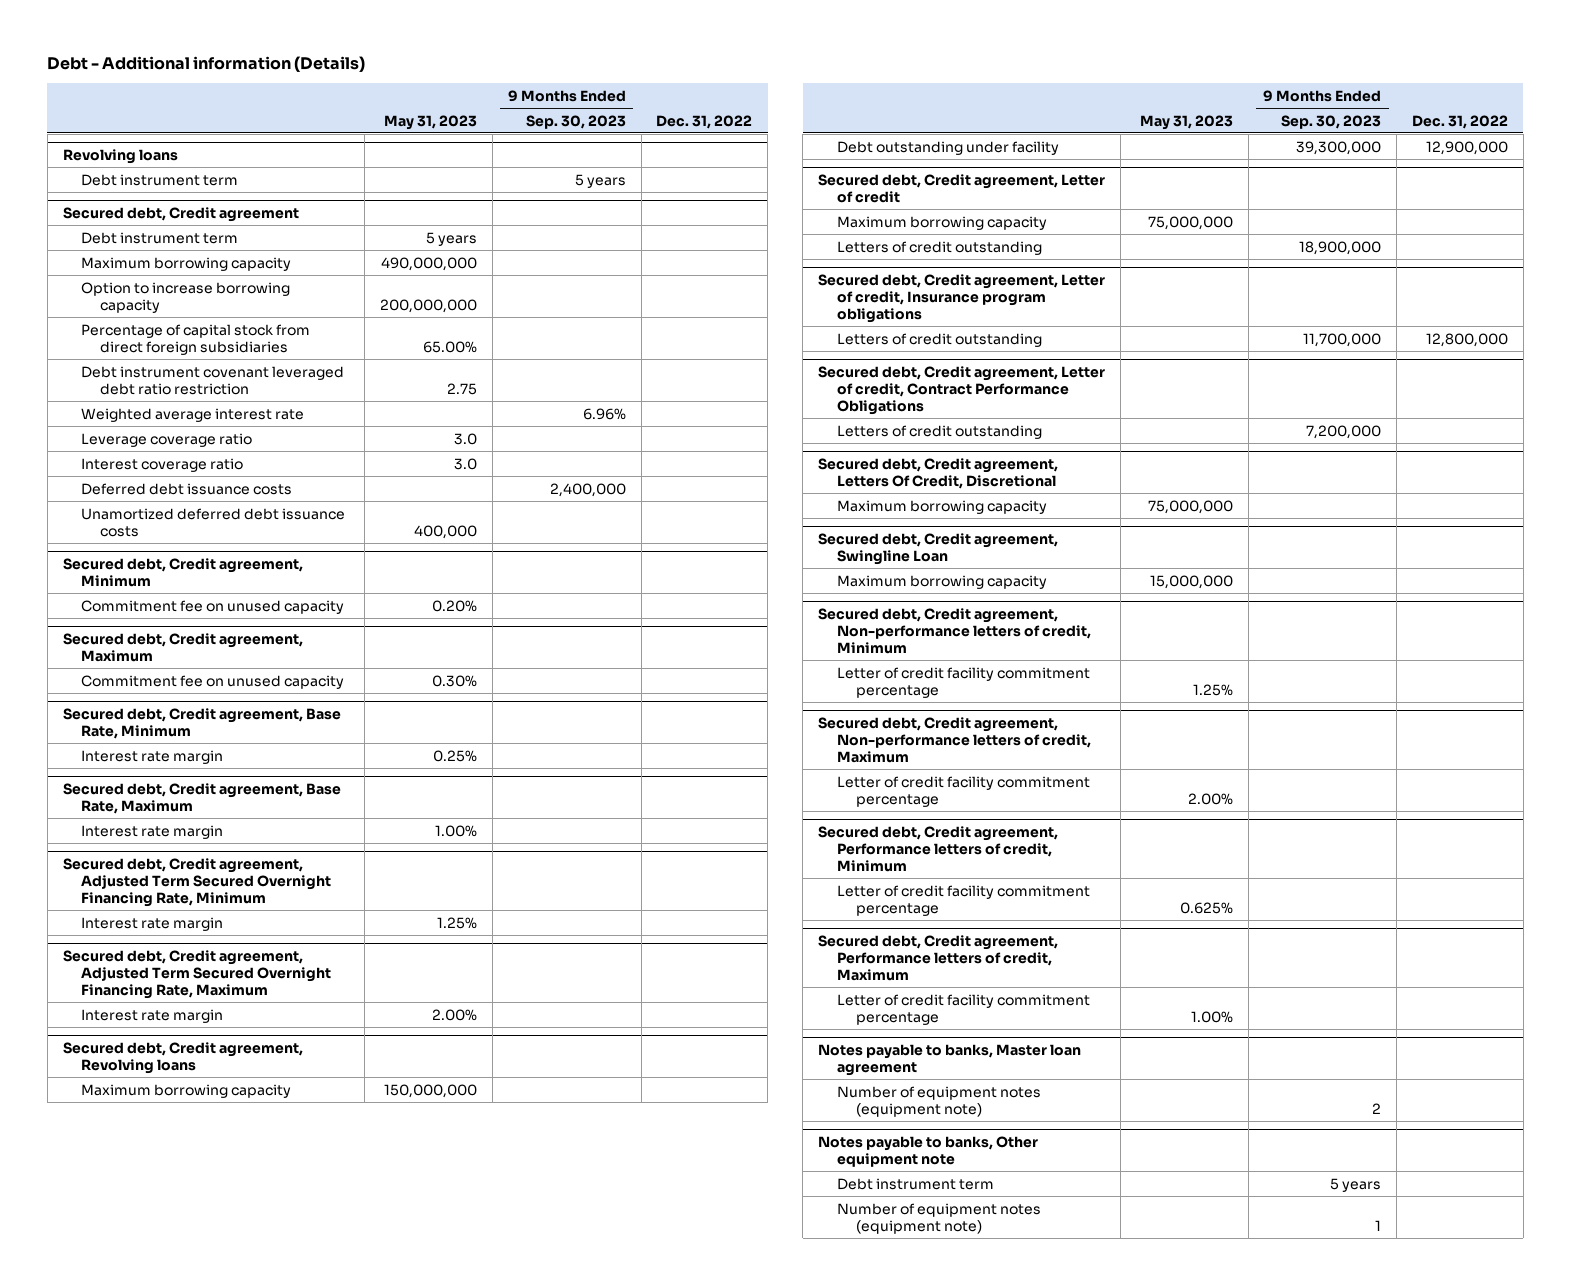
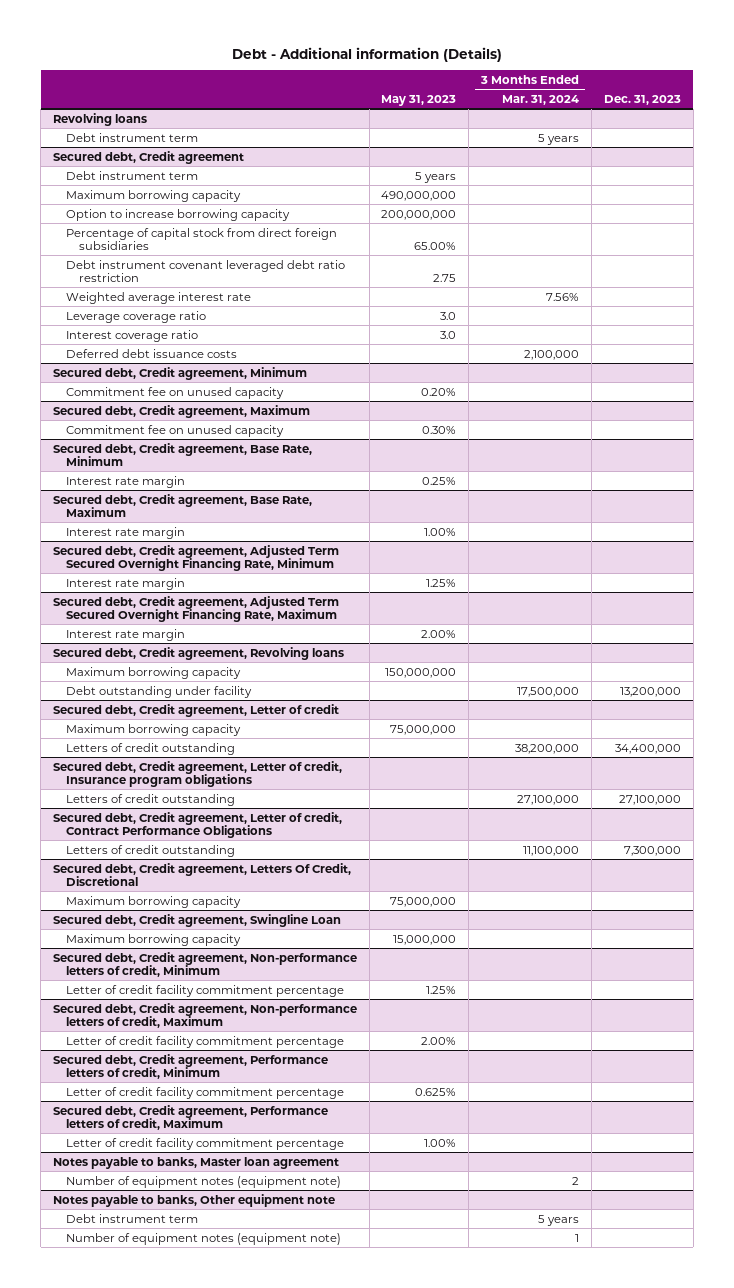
- | May 31, 2023 | 9 Months Ended Sep. 30, 2023 | Dec. 31, 2022
+ | May 31, 2023 | 3 Months Ended Mar. 31, 2024 | Dec. 31, 2023
@ Secured debt, Credit agreement
- Unamortized deferred debt issuance costs | 400,000 | |

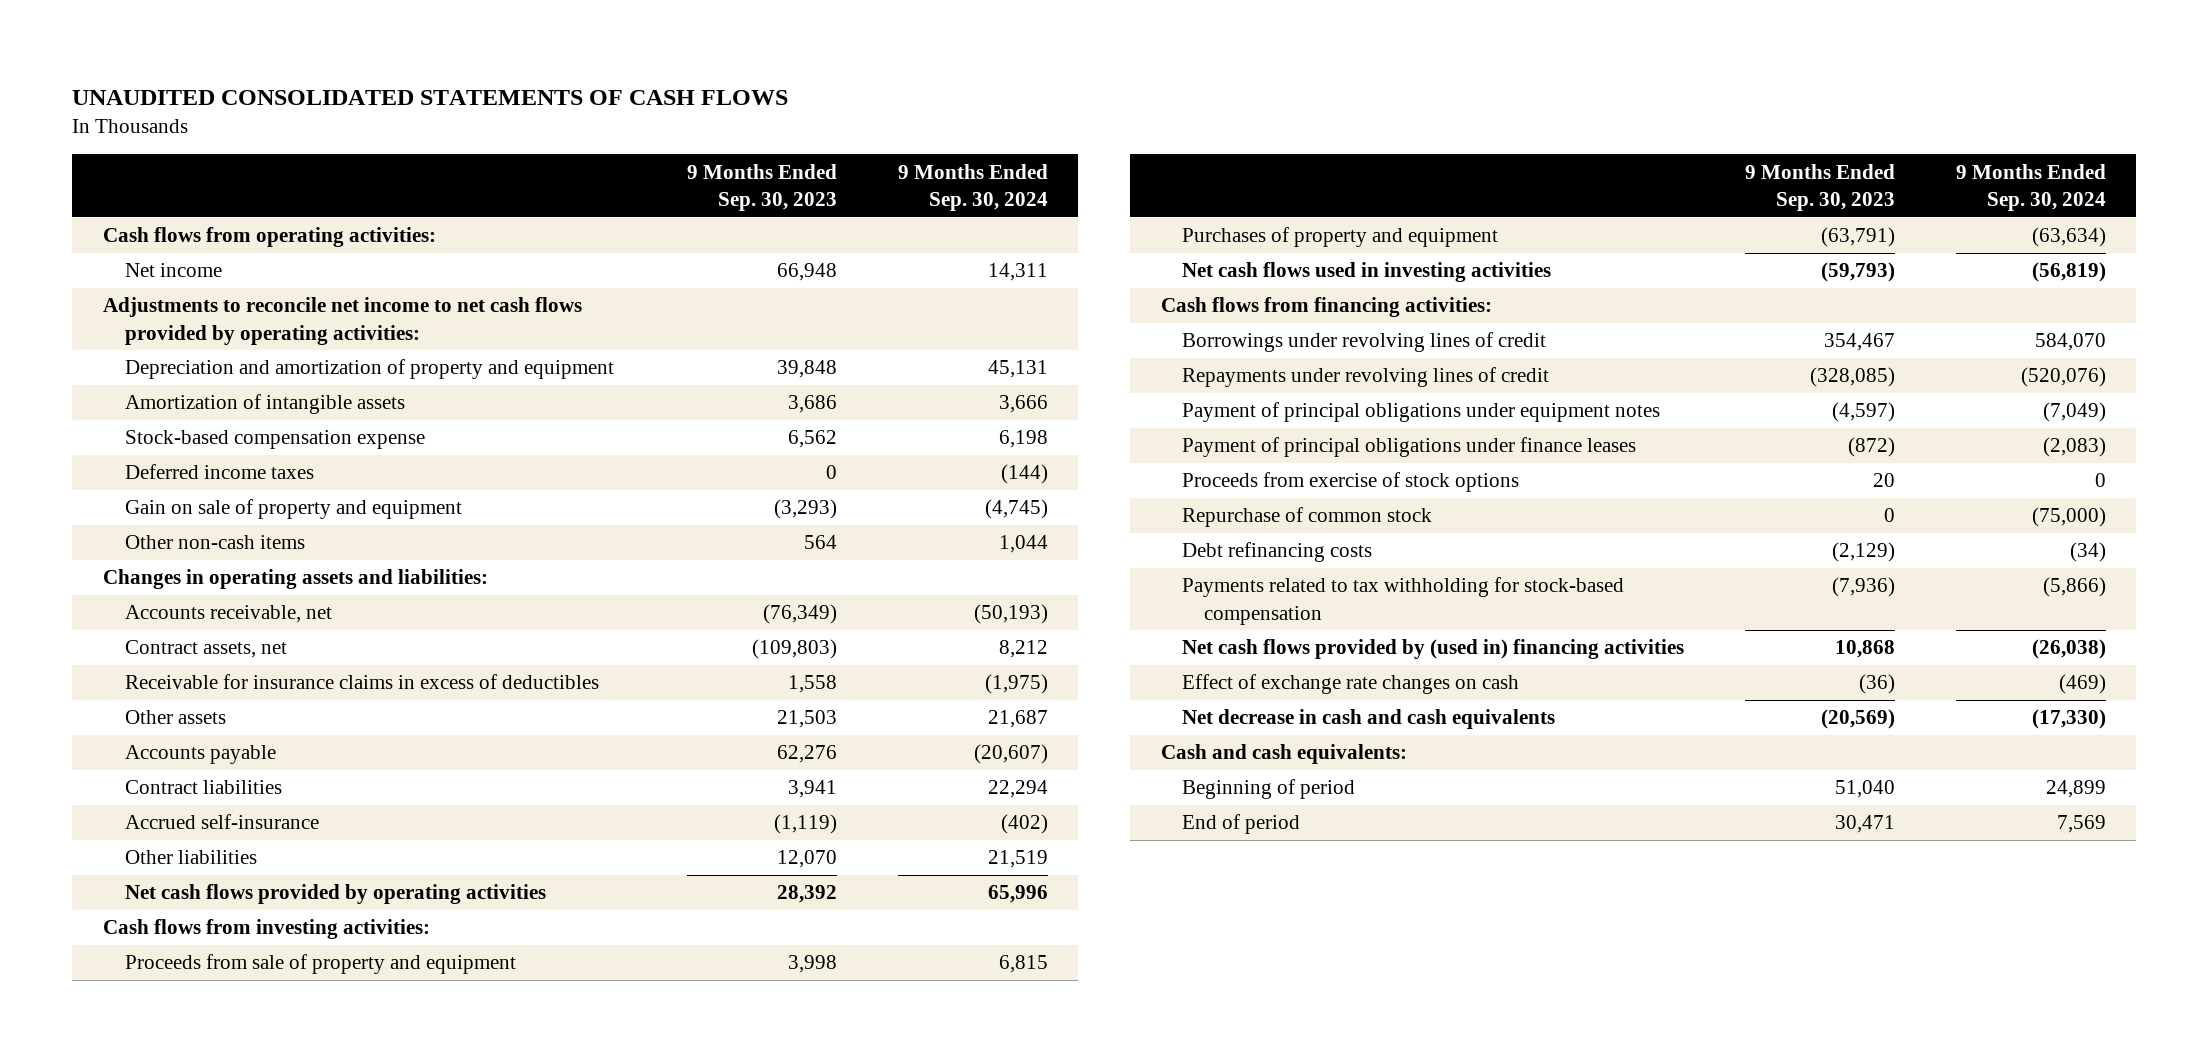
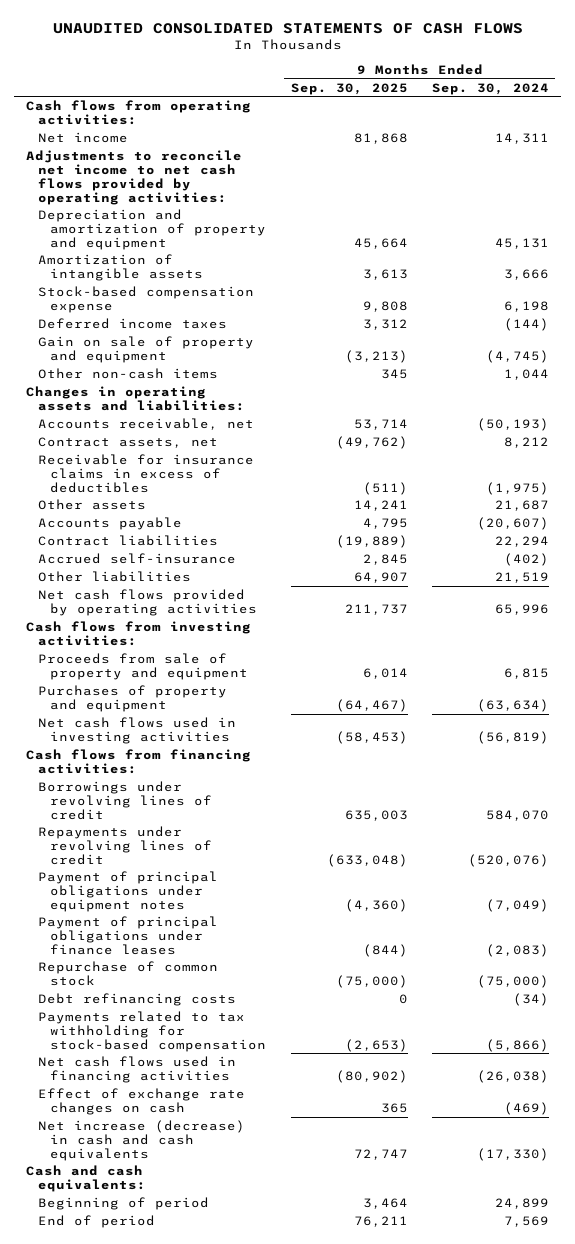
- | 9 Months Ended Sep. 30, 2023 | 9 Months Ended Sep. 30, 2024
+ | 9 Months Ended Sep. 30, 2025 | 9 Months Ended Sep. 30, 2024
- Proceeds from exercise of stock options | 20 | 0
- Net cash flows provided by (used in) financing activities | 10,868 | (26,038)
+ Net cash flows used in financing activities | (80,902) | (26,038)
- Net decrease in cash and cash equivalents | (20,569) | (17,330)
+ Net increase (decrease) in cash and cash equivalents | 72,747 | (17,330)

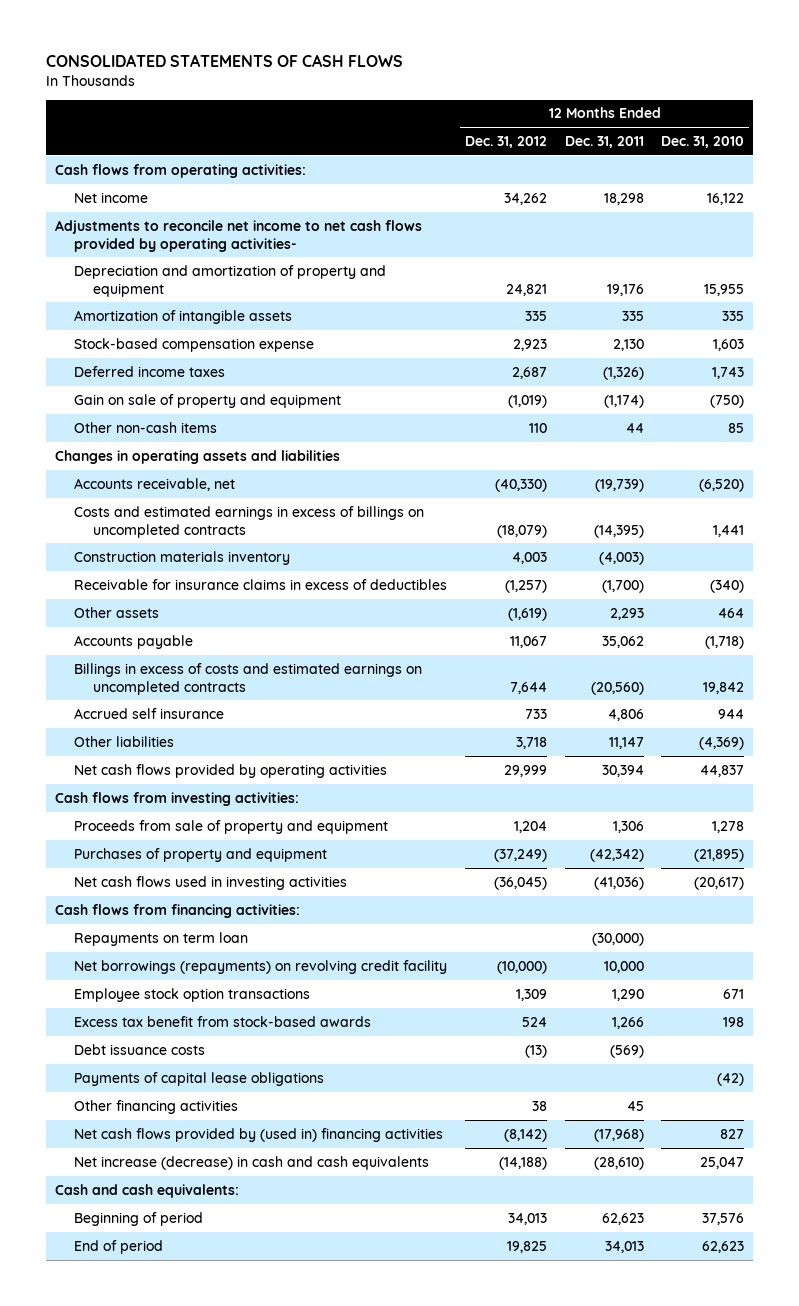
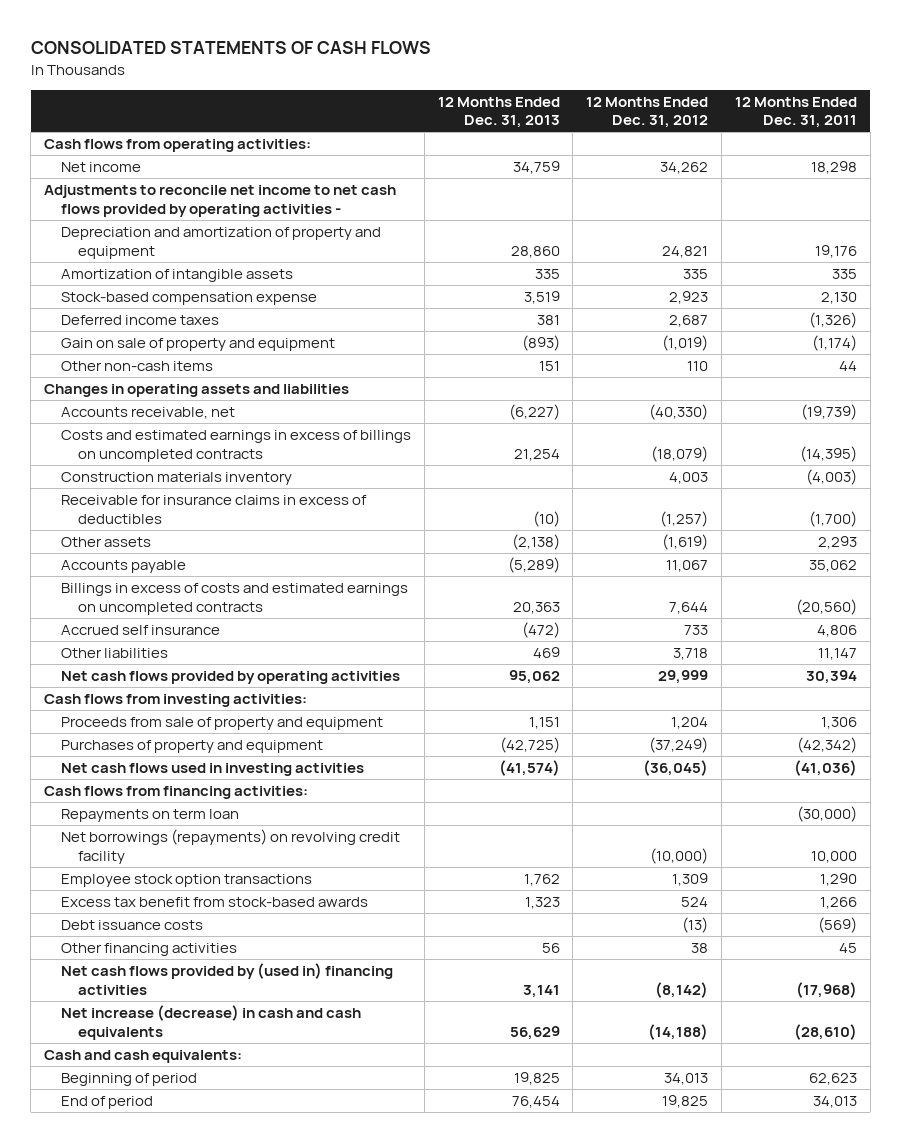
- | 12 Months Ended Dec. 31, 2012 | 12 Months Ended Dec. 31, 2011 | 12 Months Ended Dec. 31, 2010
+ | 12 Months Ended Dec. 31, 2013 | 12 Months Ended Dec. 31, 2012 | 12 Months Ended Dec. 31, 2011
- Adjustments to reconcile net income to net cash flows provided by operating activities-
+ Adjustments to reconcile net income to net cash flows provided by operating activities -
- Payments of capital lease obligations | | | (42)

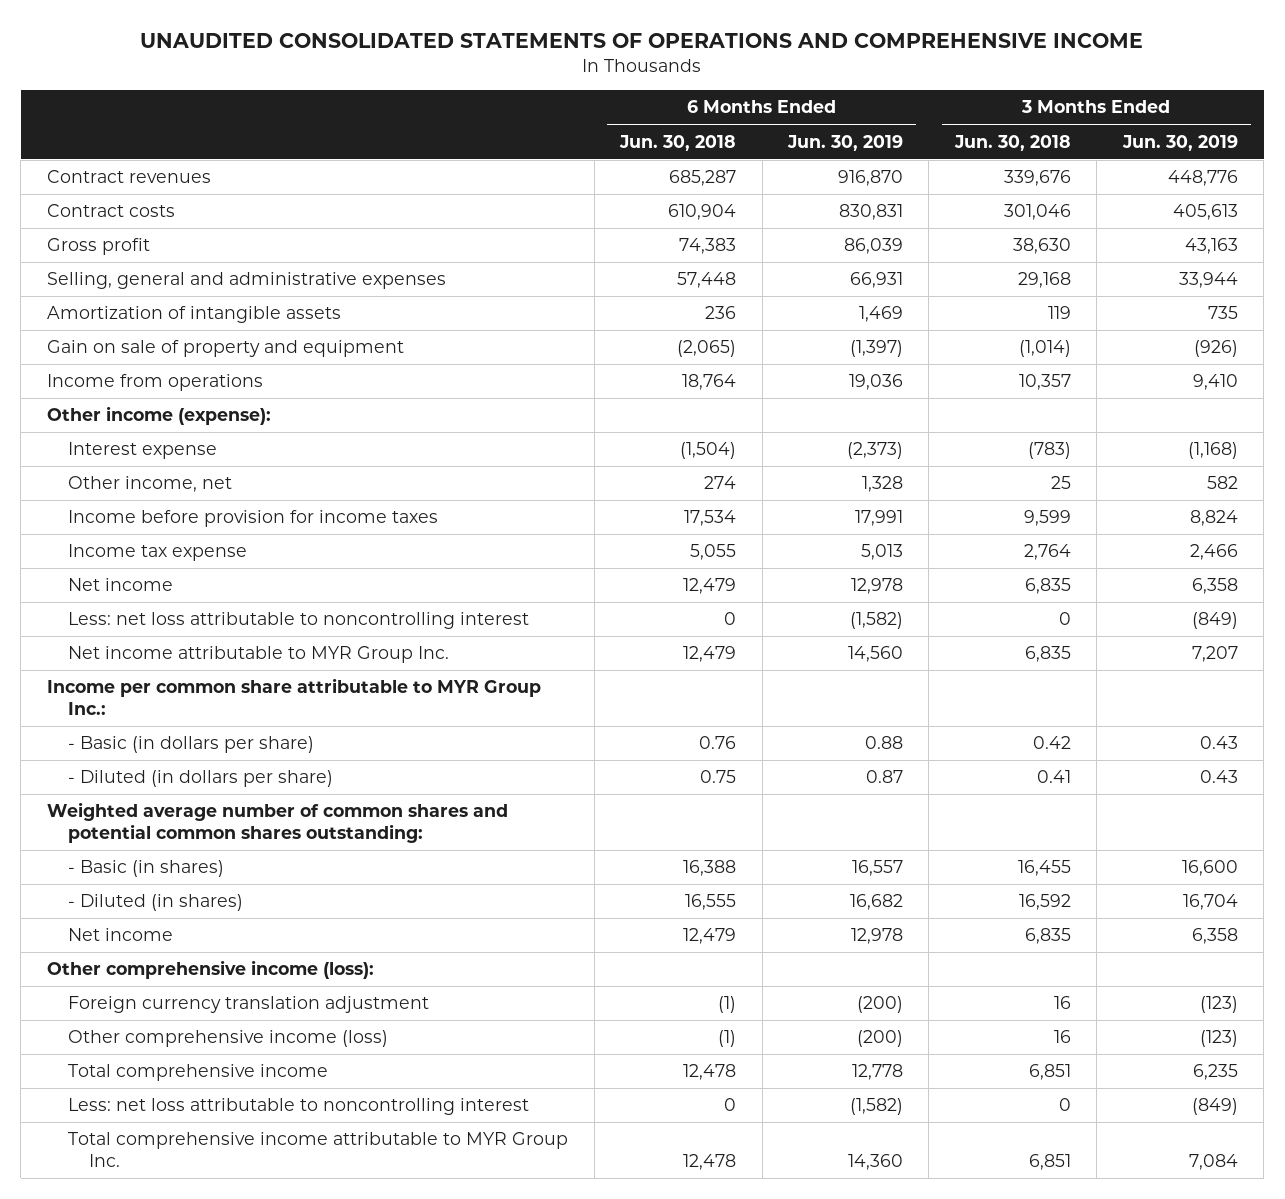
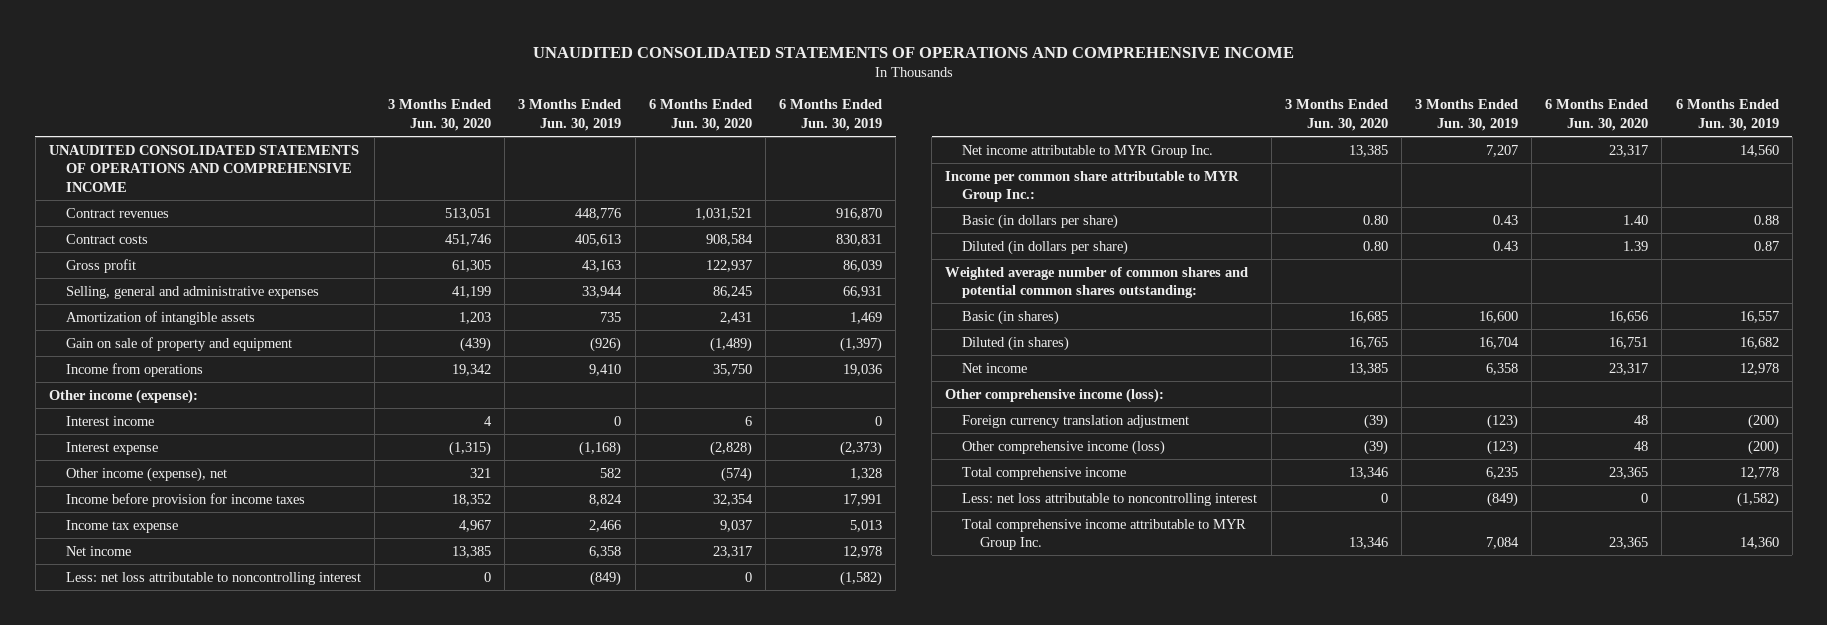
- | 6 Months Ended Jun. 30, 2018 | 6 Months Ended Jun. 30, 2019 | 3 Months Ended Jun. 30, 2018 | 3 Months Ended Jun. 30, 2019
+ | 3 Months Ended Jun. 30, 2020 | 3 Months Ended Jun. 30, 2019 | 6 Months Ended Jun. 30, 2020 | 6 Months Ended Jun. 30, 2019
+ UNAUDITED CONSOLIDATED STATEMENTS OF OPERATIONS AND COMPREHENSIVE INCOME
+ Interest income | 4 | 0 | 6 | 0
- Other income, net | 274 | 1,328 | 25 | 582
+ Other income (expense), net | 321 | 582 | (574) | 1,328
- - Basic (in dollars per share) | 0.76 | 0.88 | 0.42 | 0.43
- - Diluted (in dollars per share) | 0.75 | 0.87 | 0.41 | 0.43
+ Basic (in dollars per share) | 0.80 | 0.43 | 1.40 | 0.88
+ Diluted (in dollars per share) | 0.80 | 0.43 | 1.39 | 0.87
- - Basic (in shares) | 16,388 | 16,557 | 16,455 | 16,600
- - Diluted (in shares) | 16,555 | 16,682 | 16,592 | 16,704
+ Basic (in shares) | 16,685 | 16,600 | 16,656 | 16,557
+ Diluted (in shares) | 16,765 | 16,704 | 16,751 | 16,682

